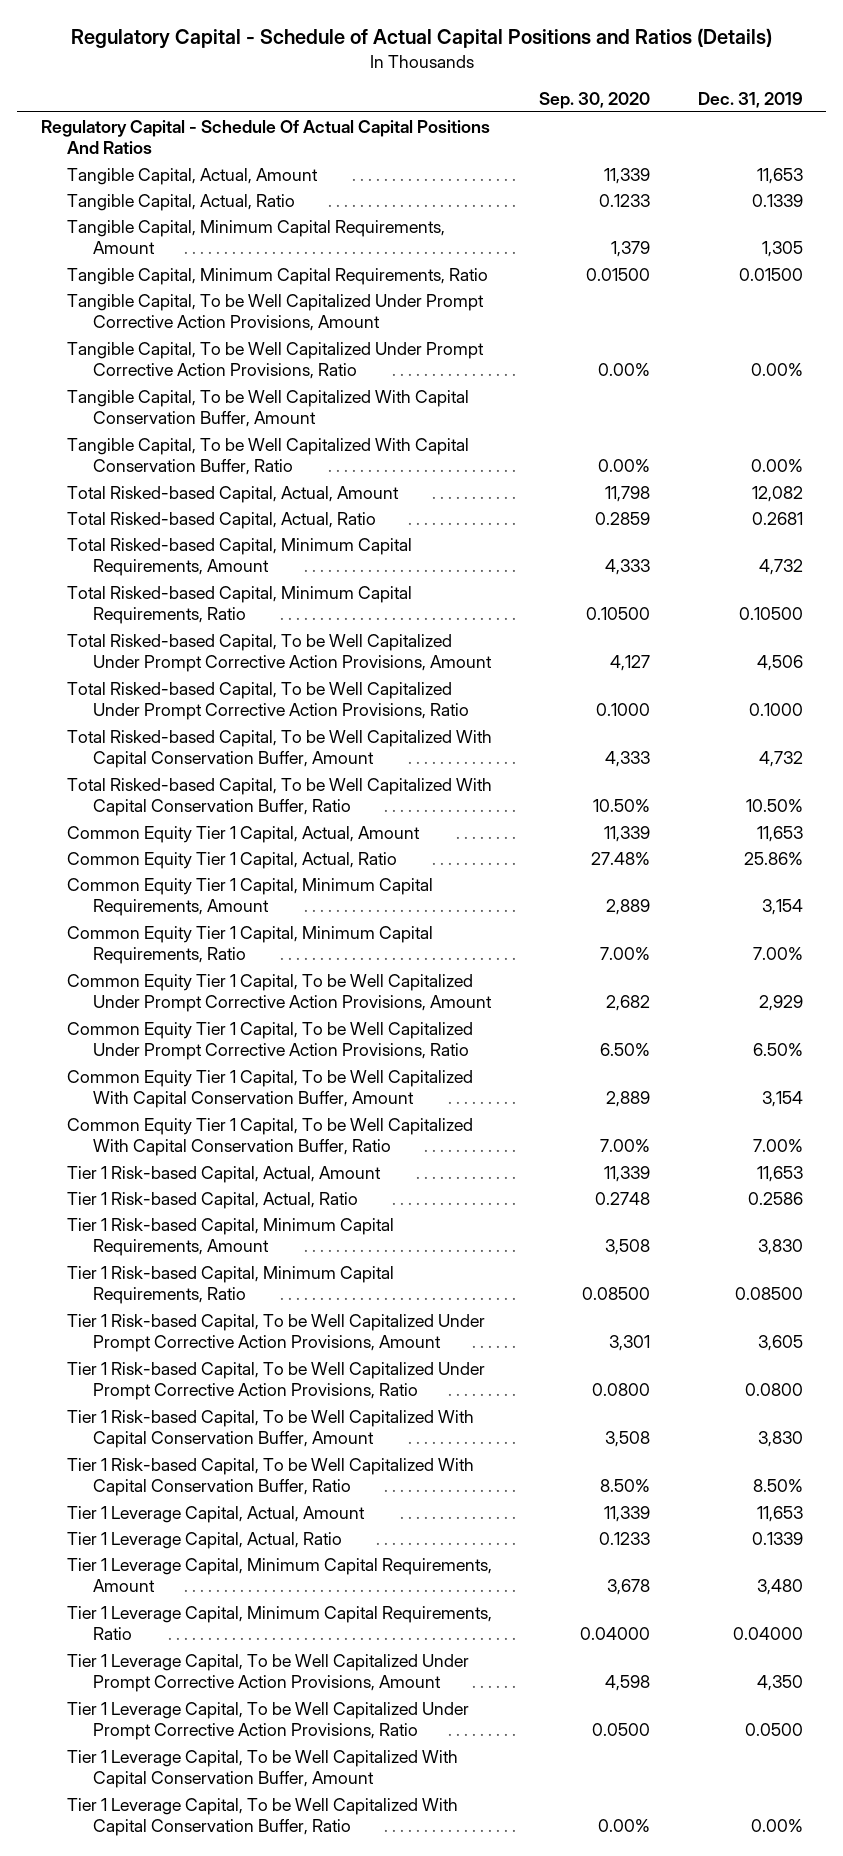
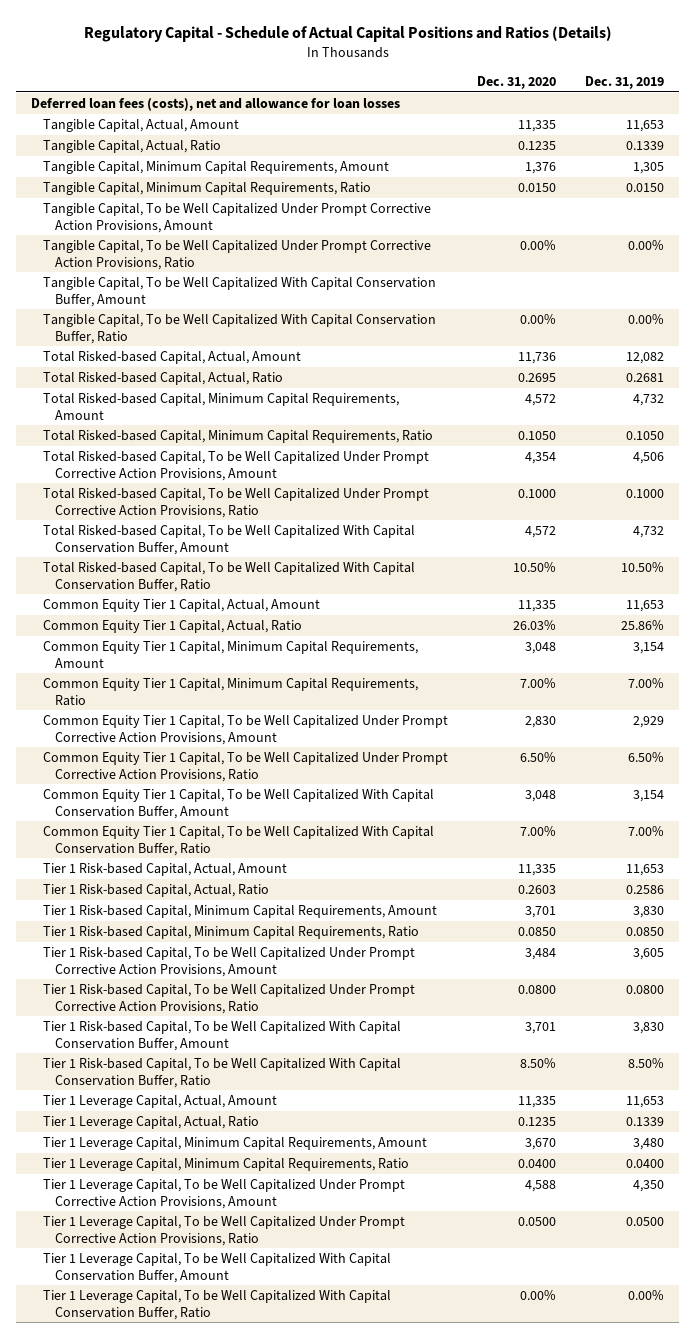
- | Sep. 30, 2020 | Dec. 31, 2019
+ | Dec. 31, 2020 | Dec. 31, 2019
- Regulatory Capital - Schedule Of Actual Capital Positions And Ratios
+ Deferred loan fees (costs), net and allowance for loan losses
- Tangible Capital, Minimum Capital Requirements, Ratio | 0.01500 | 0.01500
+ Tangible Capital, Minimum Capital Requirements, Ratio | 0.0150 | 0.0150
- Total Risked-based Capital, Minimum Capital Requirements, Ratio | 0.10500 | 0.10500
+ Total Risked-based Capital, Minimum Capital Requirements, Ratio | 0.1050 | 0.1050
- Tier 1 Risk-based Capital, Minimum Capital Requirements, Ratio | 0.08500 | 0.08500
+ Tier 1 Risk-based Capital, Minimum Capital Requirements, Ratio | 0.0850 | 0.0850
- Tier 1 Leverage Capital, Minimum Capital Requirements, Ratio | 0.04000 | 0.04000
+ Tier 1 Leverage Capital, Minimum Capital Requirements, Ratio | 0.0400 | 0.0400

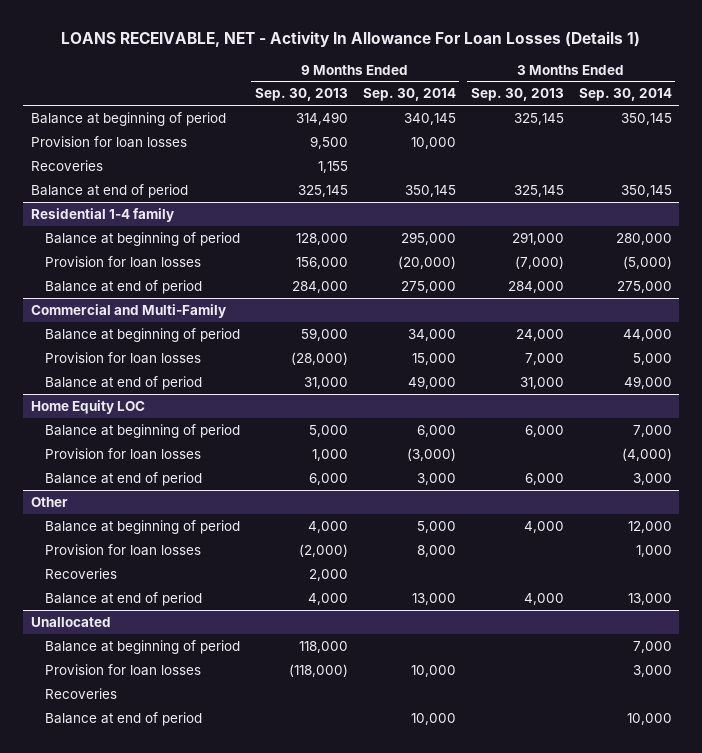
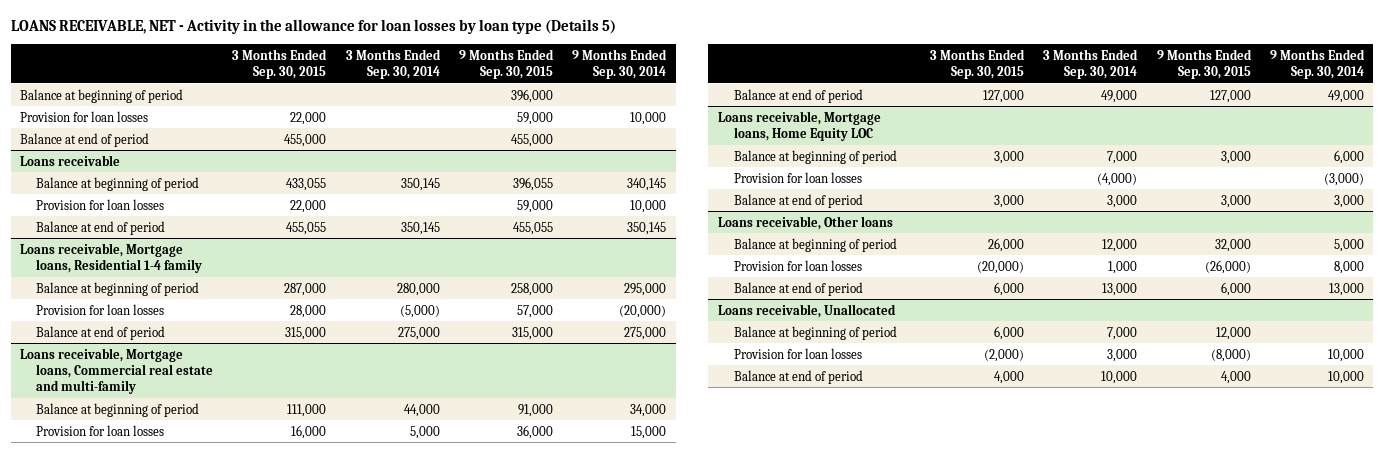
- LOANS RECEIVABLE, NET - Activity In Allowance For Loan Losses (Details 1)
+ LOANS RECEIVABLE, NET - Activity in the allowance for loan losses by loan type (Details 5)
- | 9 Months Ended Sep. 30, 2013 | 9 Months Ended Sep. 30, 2014 | 3 Months Ended Sep. 30, 2013 | 3 Months Ended Sep. 30, 2014
+ | 3 Months Ended Sep. 30, 2015 | 3 Months Ended Sep. 30, 2014 | 9 Months Ended Sep. 30, 2015 | 9 Months Ended Sep. 30, 2014
+ Balance at beginning of period | | | 396,000 |
+ Provision for loan losses | 22,000 | | 59,000 | 10,000
+ Balance at end of period | 455,000 | | 455,000 |
+ Loans receivable
- Recoveries | 1,155 | | |
- Residential 1-4 family
+ Loans receivable, Mortgage loans, Residential 1-4 family
- Commercial and Multi-Family
+ Loans receivable, Mortgage loans, Commercial real estate and multi-family
- Home Equity LOC
+ Loans receivable, Mortgage loans, Home Equity LOC
- Other
+ Loans receivable, Other loans
- Recoveries | 2,000 | | |
- Unallocated
+ Loans receivable, Unallocated
- Recoveries

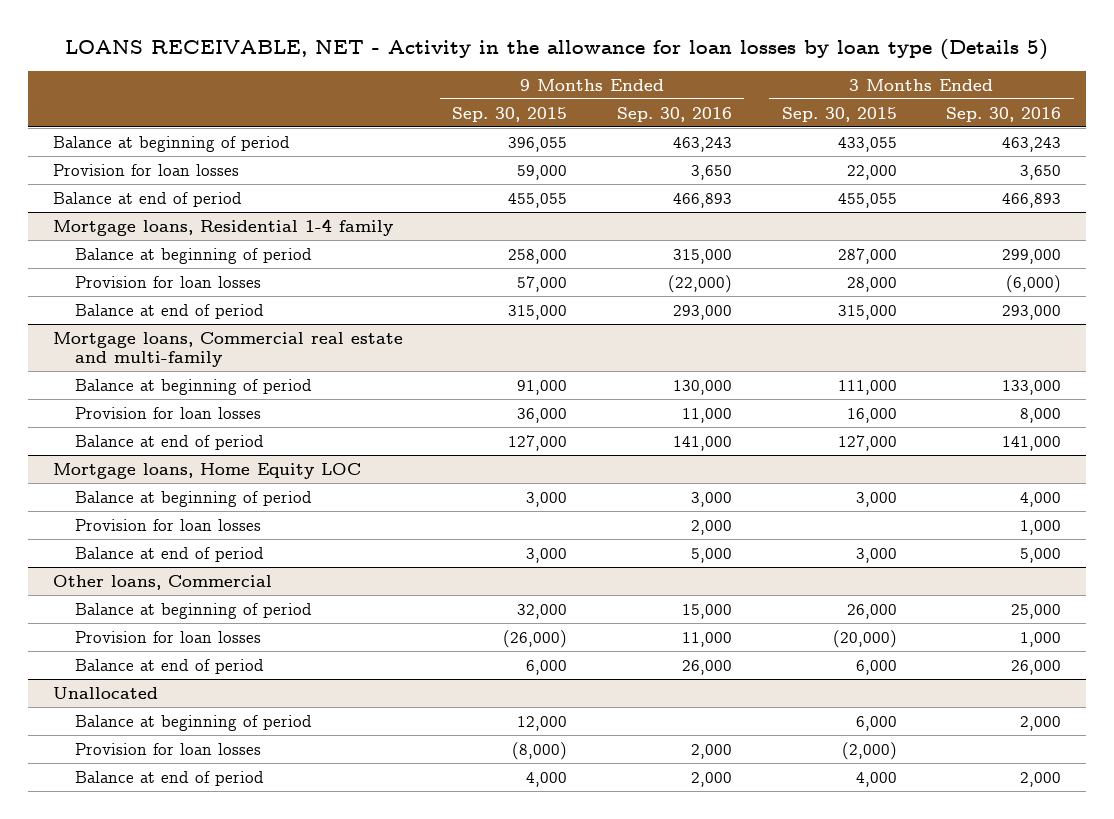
- | 3 Months Ended Sep. 30, 2015 | 3 Months Ended Sep. 30, 2014 | 9 Months Ended Sep. 30, 2015 | 9 Months Ended Sep. 30, 2014
+ | 9 Months Ended Sep. 30, 2015 | 9 Months Ended Sep. 30, 2016 | 3 Months Ended Sep. 30, 2015 | 3 Months Ended Sep. 30, 2016
- Balance at beginning of period | | | 396,000 |
- Provision for loan losses | 22,000 | | 59,000 | 10,000
- Balance at end of period | 455,000 | | 455,000 |
- Loans receivable
- Loans receivable, Mortgage loans, Residential 1-4 family
+ Mortgage loans, Residential 1-4 family
- Loans receivable, Mortgage loans, Commercial real estate and multi-family
+ Mortgage loans, Commercial real estate and multi-family
- Loans receivable, Mortgage loans, Home Equity LOC
+ Mortgage loans, Home Equity LOC
- Loans receivable, Other loans
+ Other loans, Commercial
- Loans receivable, Unallocated
+ Unallocated

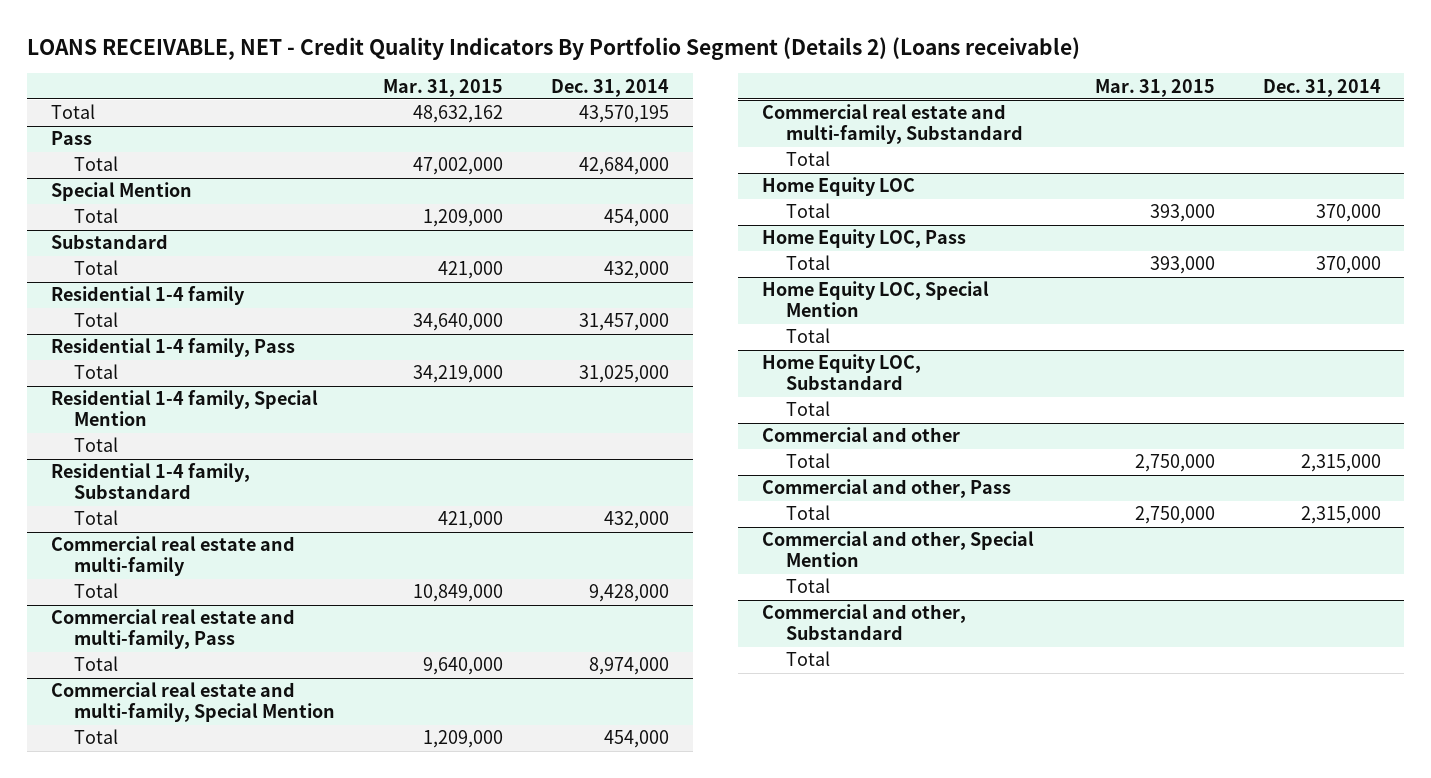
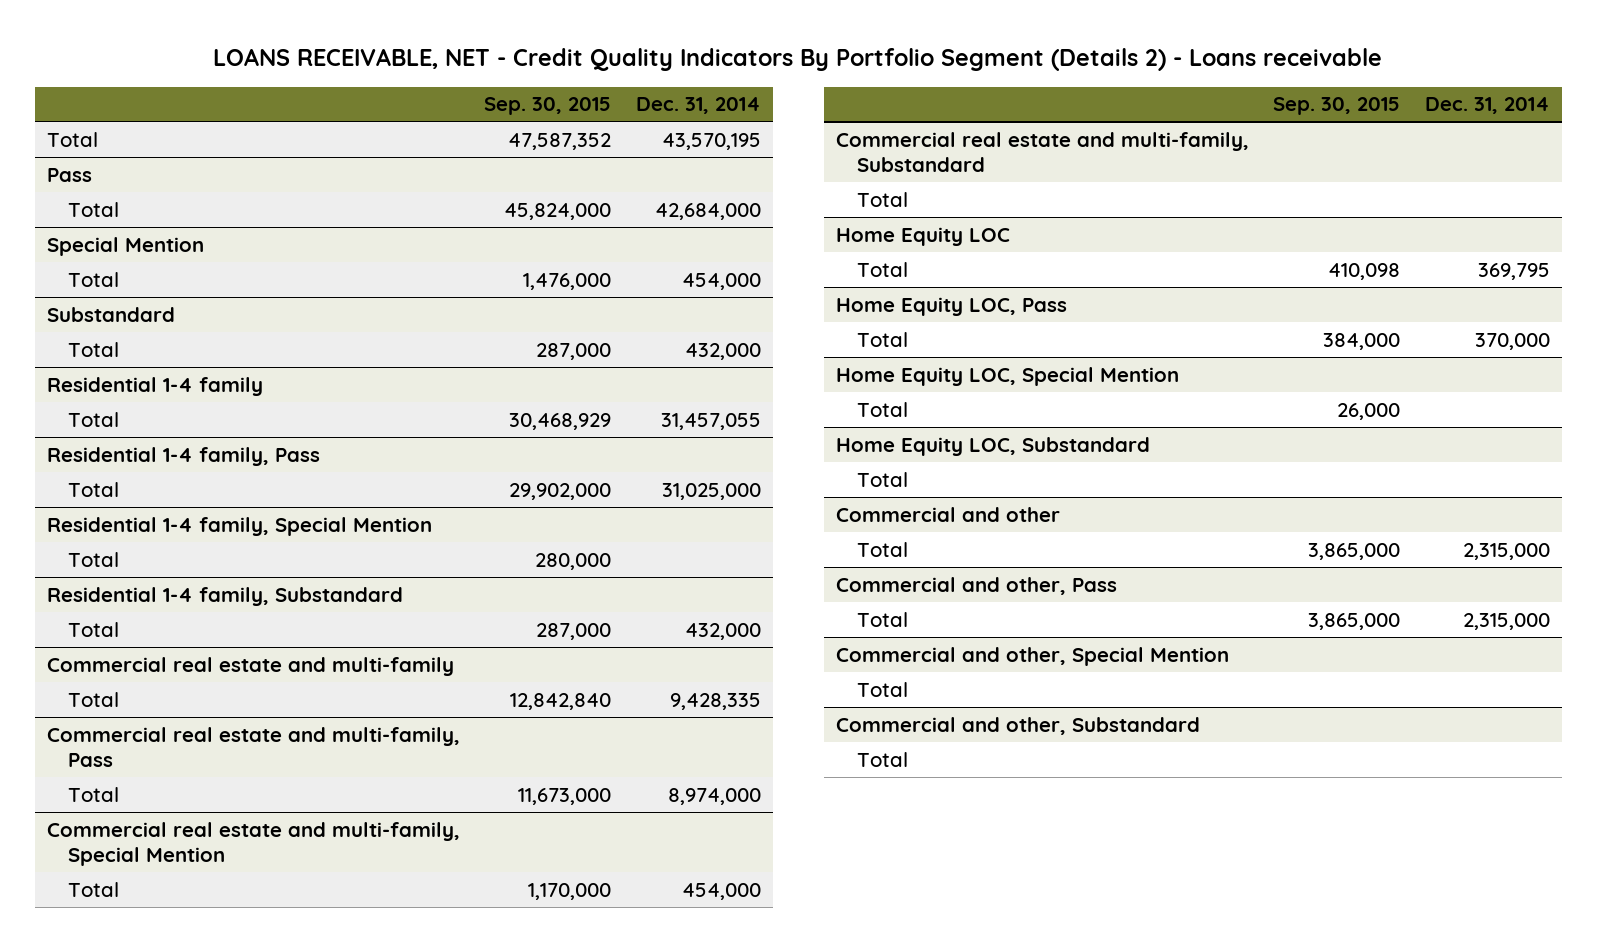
- LOANS RECEIVABLE, NET - Credit Quality Indicators By Portfolio Segment (Details 2) (Loans receivable)
+ LOANS RECEIVABLE, NET - Credit Quality Indicators By Portfolio Segment (Details 2) - Loans receivable
- | Mar. 31, 2015 | Dec. 31, 2014
+ | Sep. 30, 2015 | Dec. 31, 2014
@ Residential 1-4 family
- Total | 34,640,000 | 31,457,000
+ Total | 30,468,929 | 31,457,055
@ Commercial real estate and multi-family
- Total | 10,849,000 | 9,428,000
+ Total | 12,842,840 | 9,428,335
@ Home Equity LOC
- Total | 393,000 | 370,000
+ Total | 410,098 | 369,795

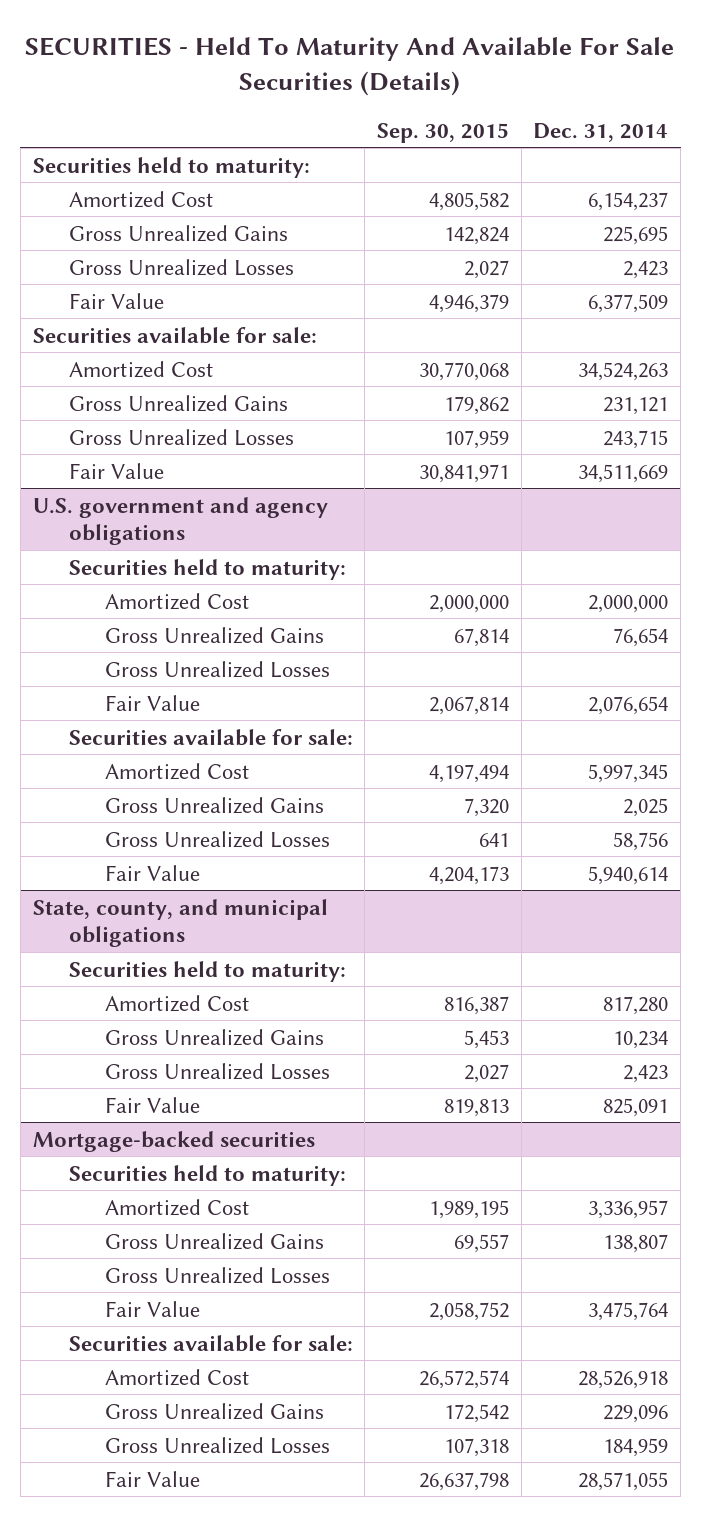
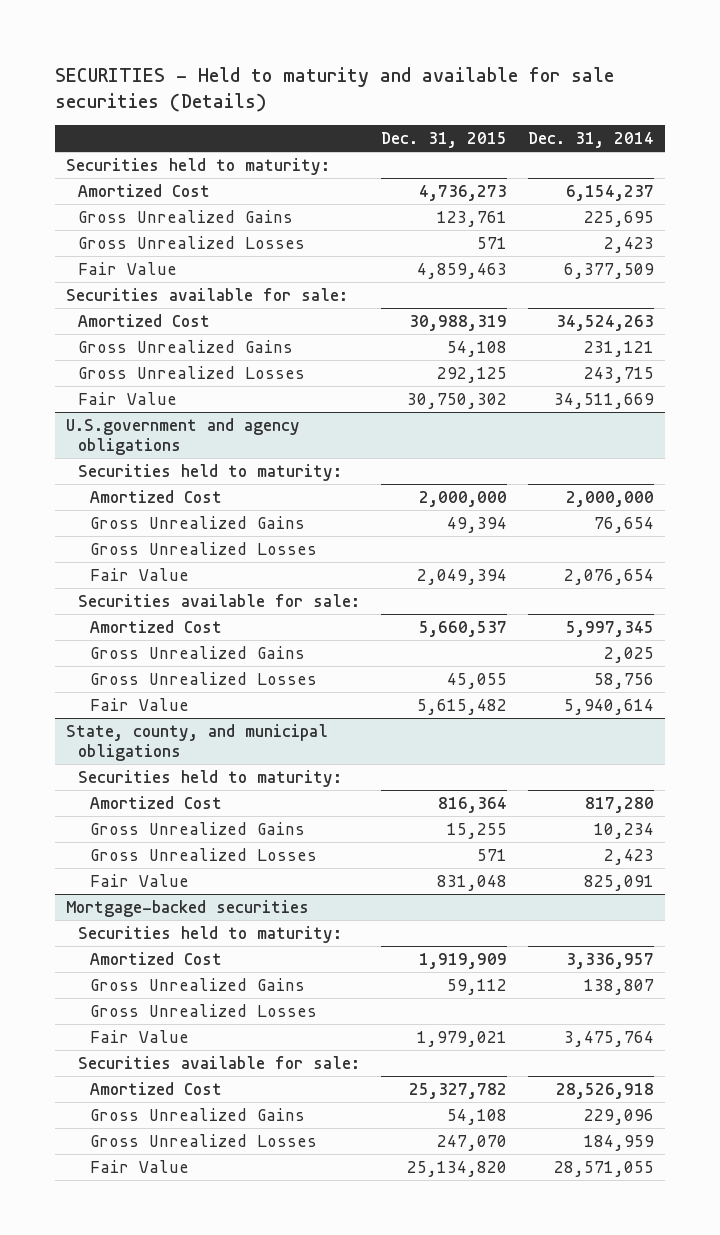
- SECURITIES - Held To Maturity And Available For Sale Securities (Details)
+ SECURITIES - Held to maturity and available for sale securities (Details)
- | Sep. 30, 2015 | Dec. 31, 2014
+ | Dec. 31, 2015 | Dec. 31, 2014
- U.S. government and agency obligations
+ U.S.government and agency obligations

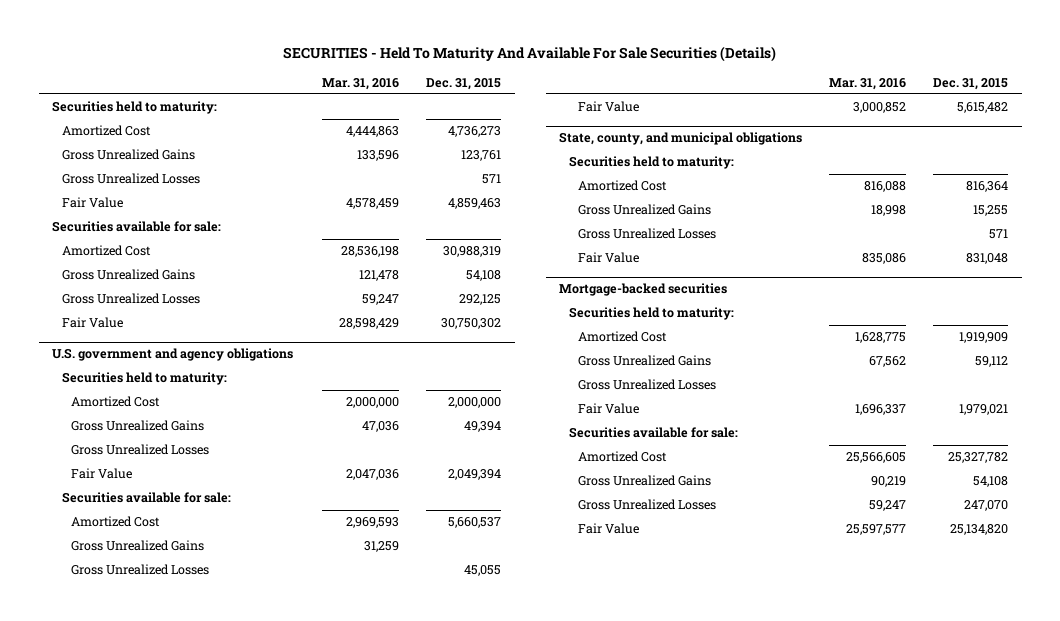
- SECURITIES - Held to maturity and available for sale securities (Details)
+ SECURITIES - Held To Maturity And Available For Sale Securities (Details)
- | Dec. 31, 2015 | Dec. 31, 2014
+ | Mar. 31, 2016 | Dec. 31, 2015
- U.S.government and agency obligations
+ U.S. government and agency obligations

